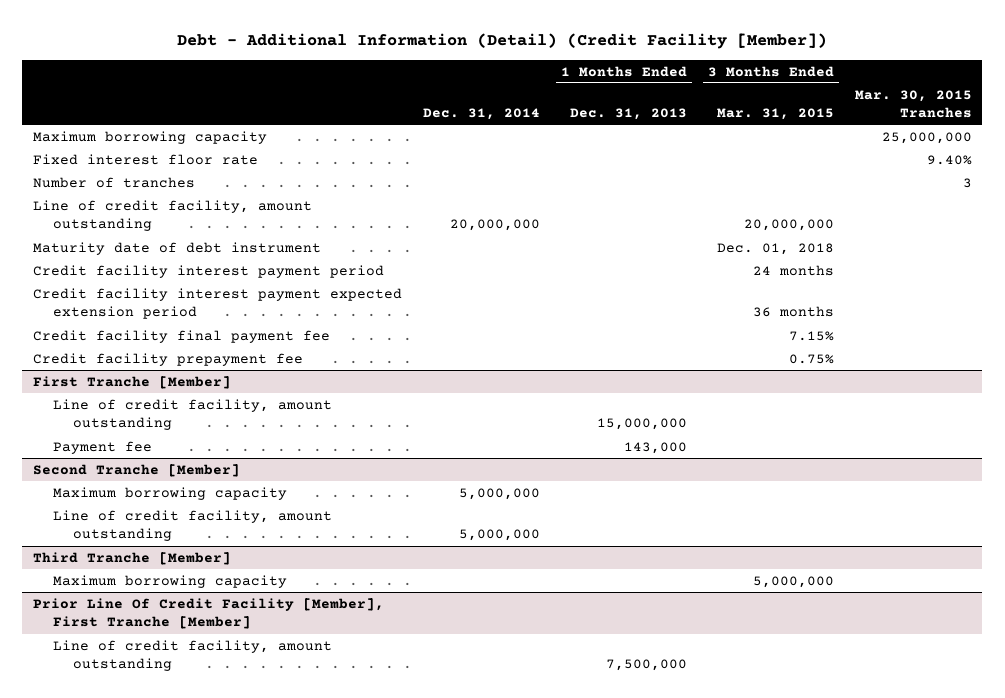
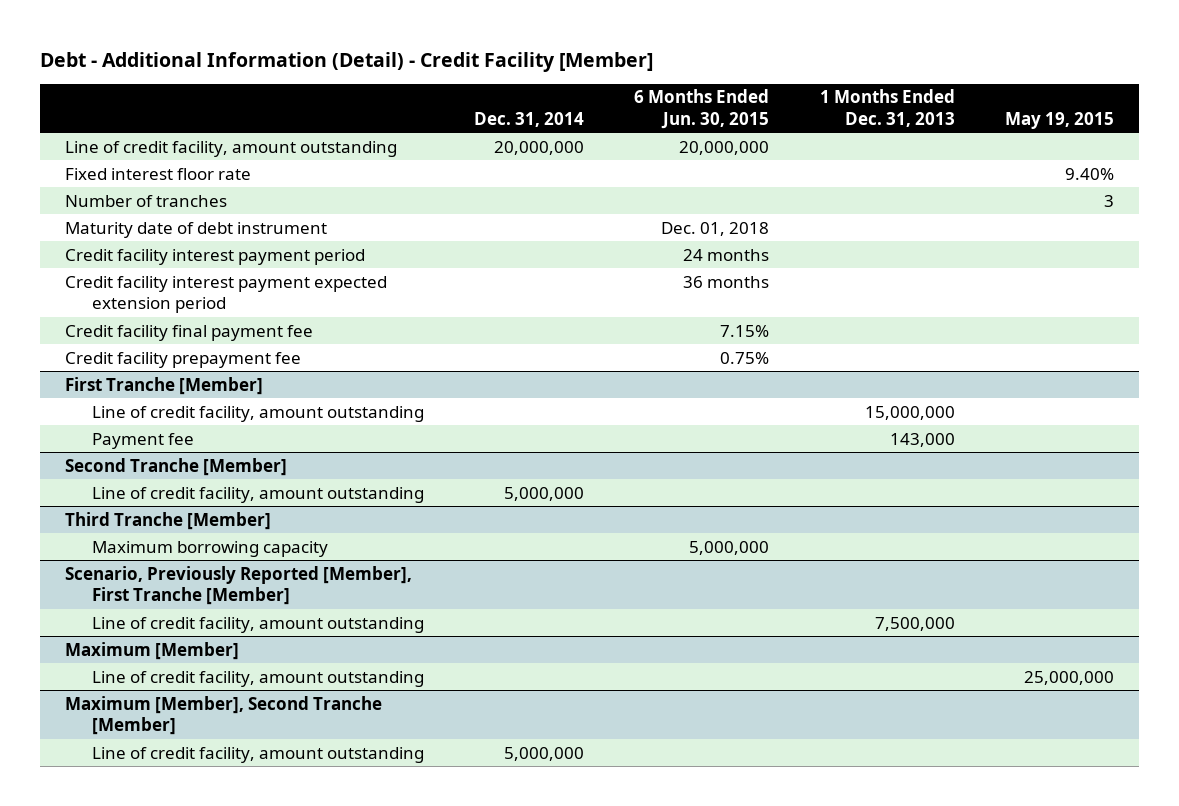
- Debt - Additional Information (Detail) (Credit Facility [Member])
+ Debt - Additional Information (Detail) - Credit Facility [Member]
- | Dec. 31, 2014 | 1 Months Ended Dec. 31, 2013 | 3 Months Ended Mar. 31, 2015 | Mar. 30, 2015 Tranches
+ | Dec. 31, 2014 | 6 Months Ended Jun. 30, 2015 | 1 Months Ended Dec. 31, 2013 | May 19, 2015
- Maximum borrowing capacity | | | | 25,000,000
moved up: Line of credit facility, amount outstanding | 20,000,000 | 20,000,000 | |
@ Second Tranche [Member]
- Maximum borrowing capacity | 5,000,000 | | |
- Prior Line Of Credit Facility [Member], First Tranche [Member]
+ Scenario, Previously Reported [Member], First Tranche [Member]
+ Maximum [Member]
+ Line of credit facility, amount outstanding | | | | 25,000,000
+ Maximum [Member], Second Tranche [Member]
+ Line of credit facility, amount outstanding | 5,000,000 | | |

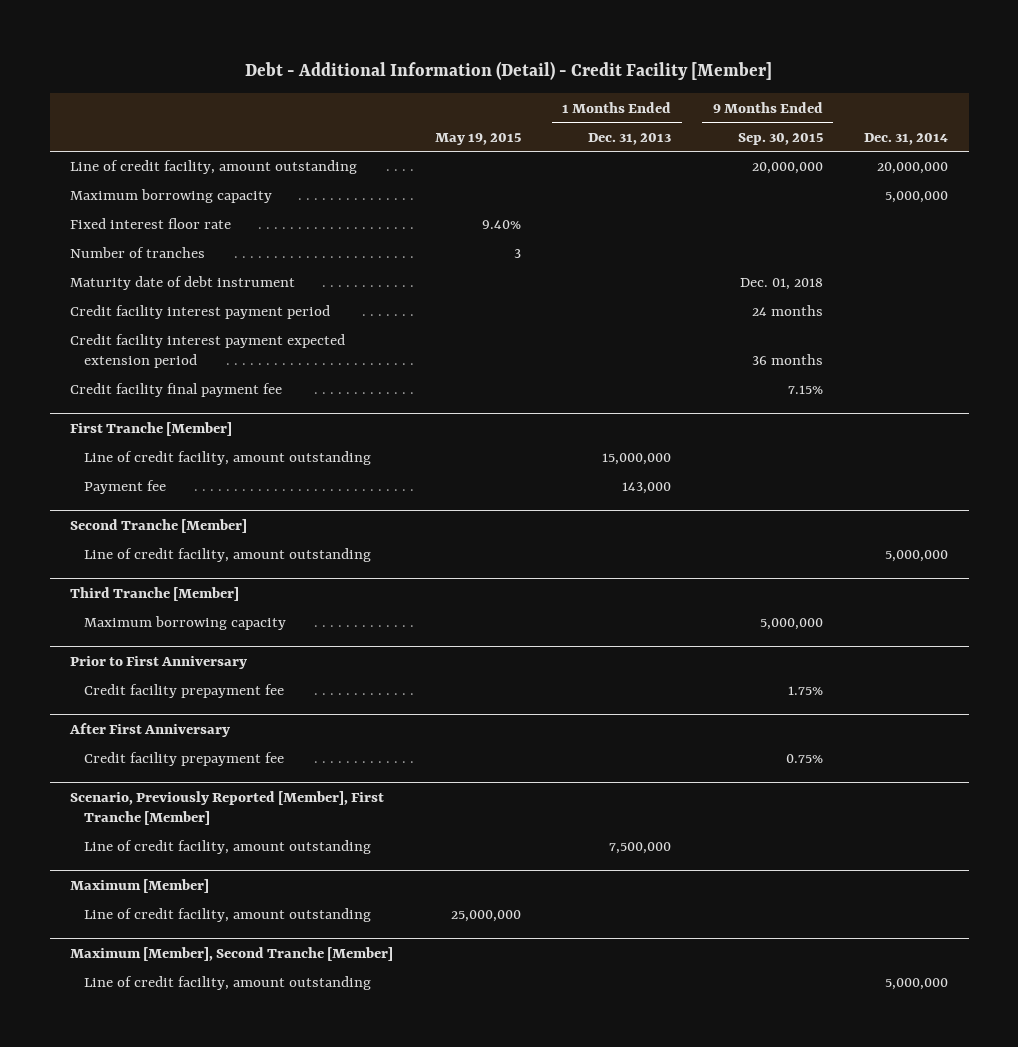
- | Dec. 31, 2014 | 6 Months Ended Jun. 30, 2015 | 1 Months Ended Dec. 31, 2013 | May 19, 2015
+ | May 19, 2015 | 1 Months Ended Dec. 31, 2013 | 9 Months Ended Sep. 30, 2015 | Dec. 31, 2014
+ Maximum borrowing capacity | | | | 5,000,000
- Credit facility prepayment fee | | 0.75% | |
+ Prior to First Anniversary
+ Credit facility prepayment fee | | | 1.75% |
+ After First Anniversary
+ Credit facility prepayment fee | | | 0.75% |

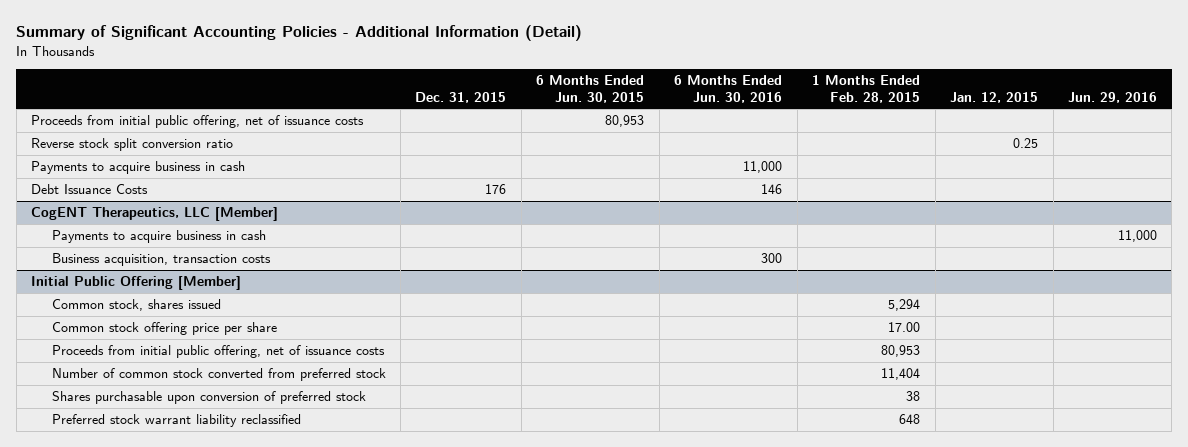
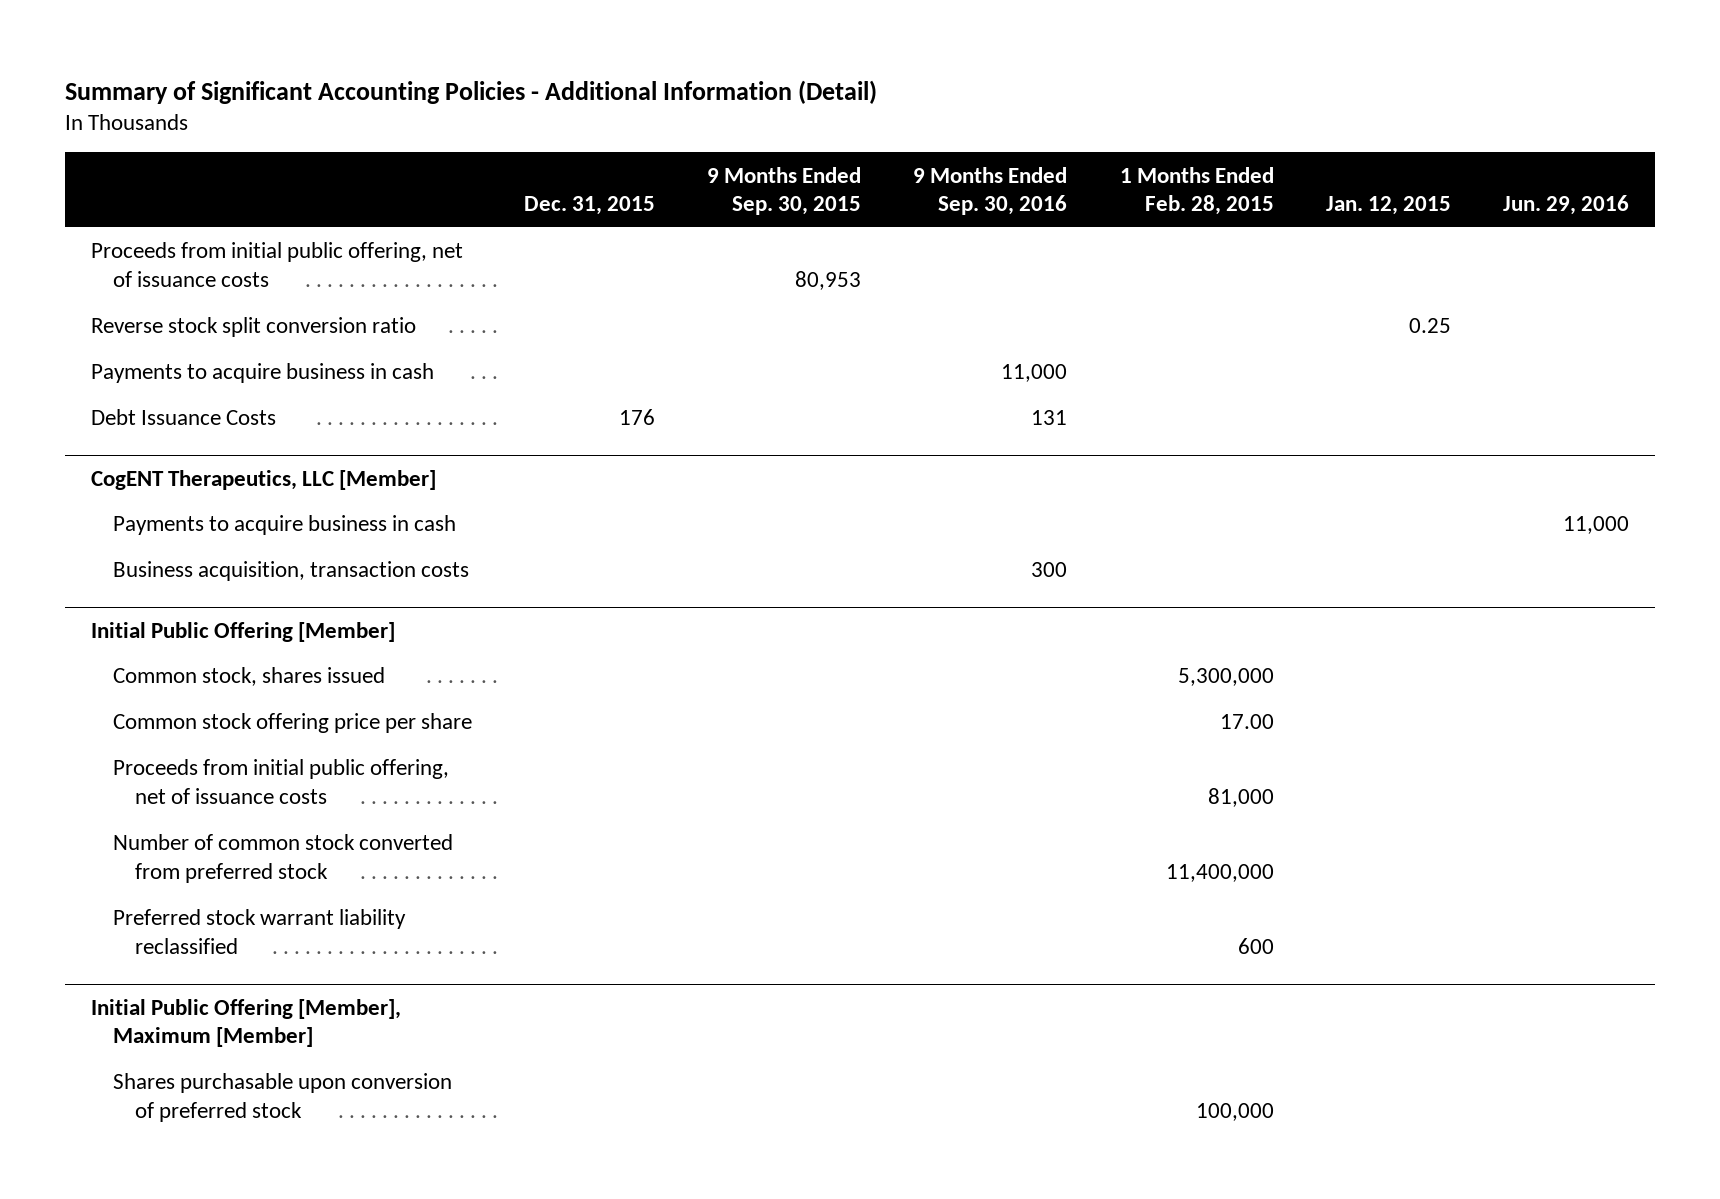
- | Dec. 31, 2015 | 6 Months Ended Jun. 30, 2015 | 6 Months Ended Jun. 30, 2016 | 1 Months Ended Feb. 28, 2015 | Jan. 12, 2015 | Jun. 29, 2016
+ | Dec. 31, 2015 | 9 Months Ended Sep. 30, 2015 | 9 Months Ended Sep. 30, 2016 | 1 Months Ended Feb. 28, 2015 | Jan. 12, 2015 | Jun. 29, 2016
@ Initial Public Offering [Member]
- Common stock, shares issued | | | | 5,294 | |
+ Common stock, shares issued | | | | 5,300,000 | |
- Proceeds from initial public offering, net of issuance costs | | | | 80,953 | |
- Number of common stock converted from preferred stock | | | | 11,404 | |
- Shares purchasable upon conversion of preferred stock | | | | 38 | |
- Preferred stock warrant liability reclassified | | | | 648 | |
+ Proceeds from initial public offering, net of issuance costs | | | | 81,000 | |
+ Number of common stock converted from preferred stock | | | | 11,400,000 | |
+ Preferred stock warrant liability reclassified | | | | 600 | |
+ Initial Public Offering [Member], Maximum [Member]
+ Shares purchasable upon conversion of preferred stock | | | | 100,000 | |

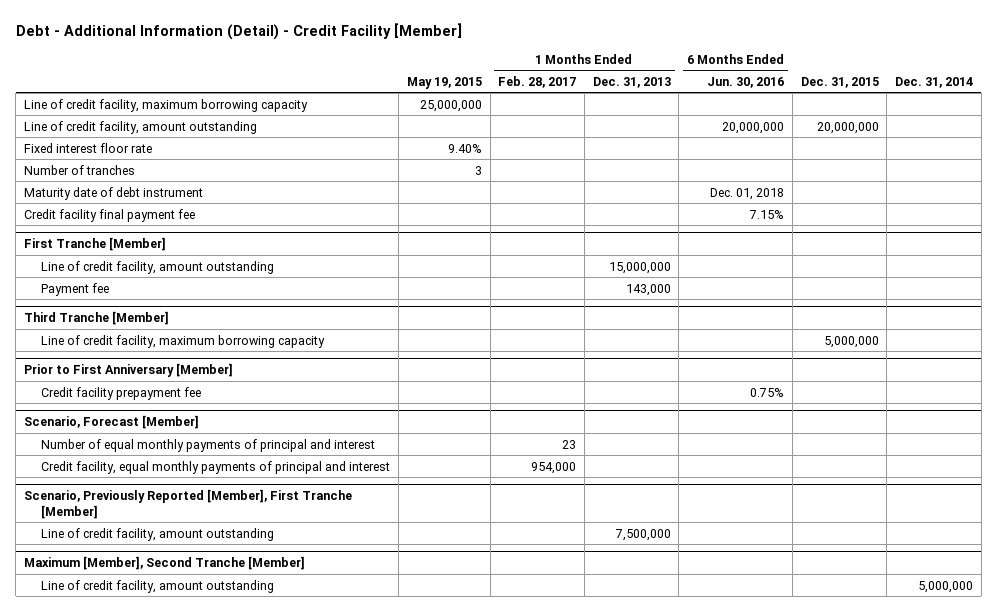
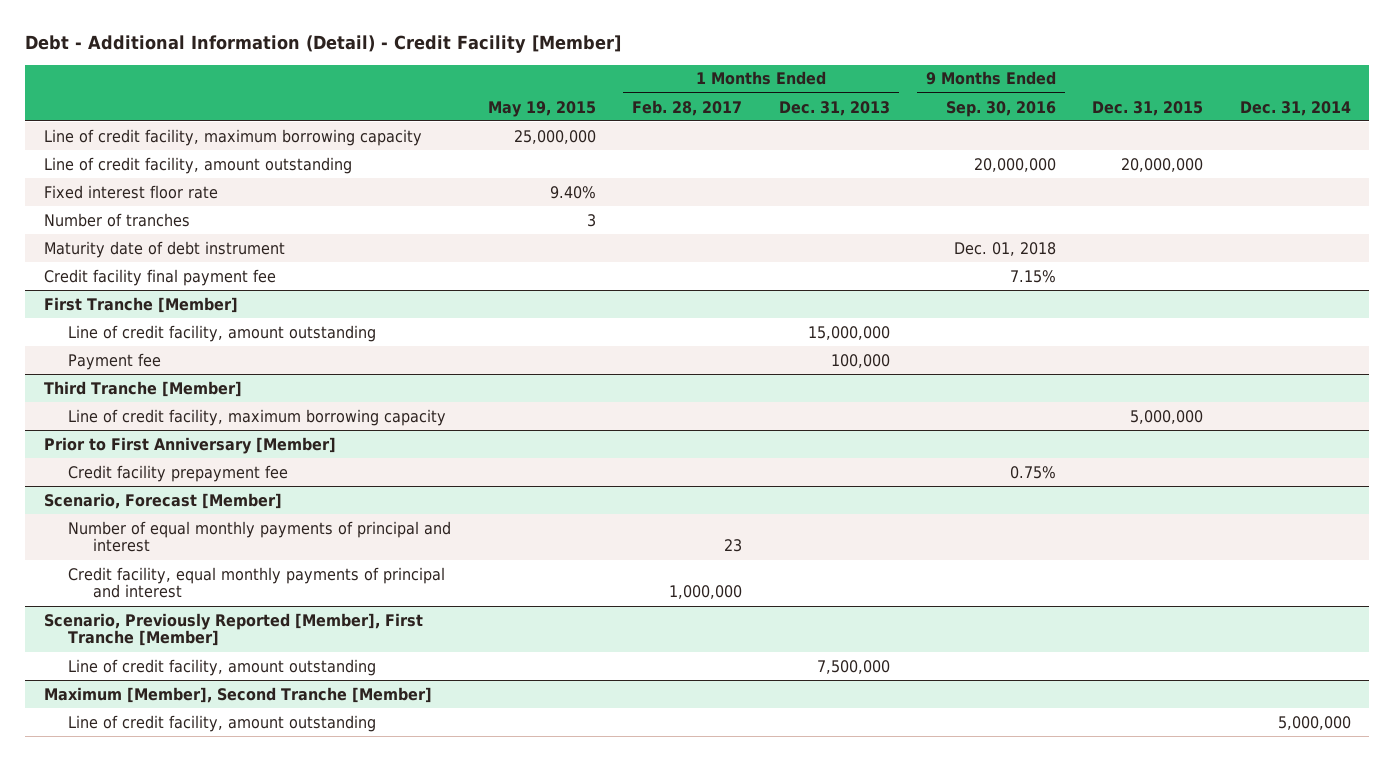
- | May 19, 2015 | 1 Months Ended Feb. 28, 2017 | 1 Months Ended Dec. 31, 2013 | 6 Months Ended Jun. 30, 2016 | Dec. 31, 2015 | Dec. 31, 2014
+ | May 19, 2015 | 1 Months Ended Feb. 28, 2017 | 1 Months Ended Dec. 31, 2013 | 9 Months Ended Sep. 30, 2016 | Dec. 31, 2015 | Dec. 31, 2014
@ First Tranche [Member]
- Payment fee | | | 143,000 | | |
+ Payment fee | | | 100,000 | | |
@ Scenario, Forecast [Member]
- Credit facility, equal monthly payments of principal and interest | | 954,000 | | | |
+ Credit facility, equal monthly payments of principal and interest | | 1,000,000 | | | |

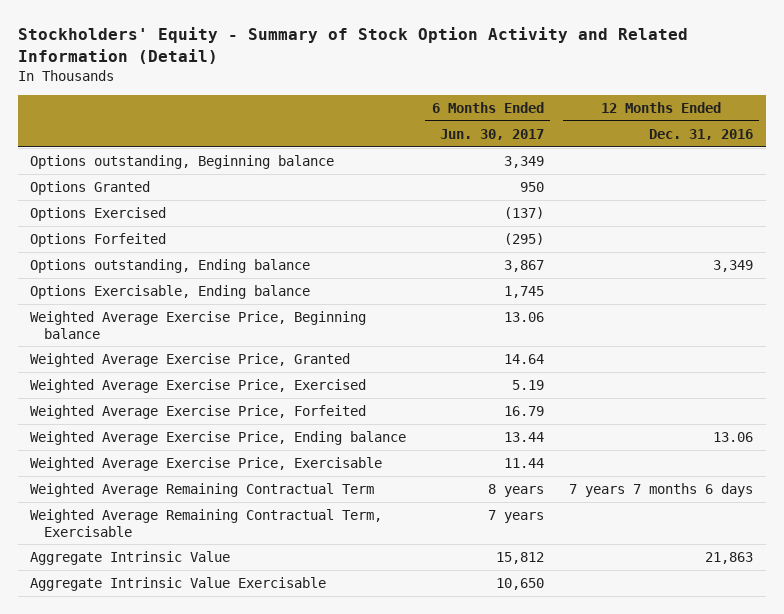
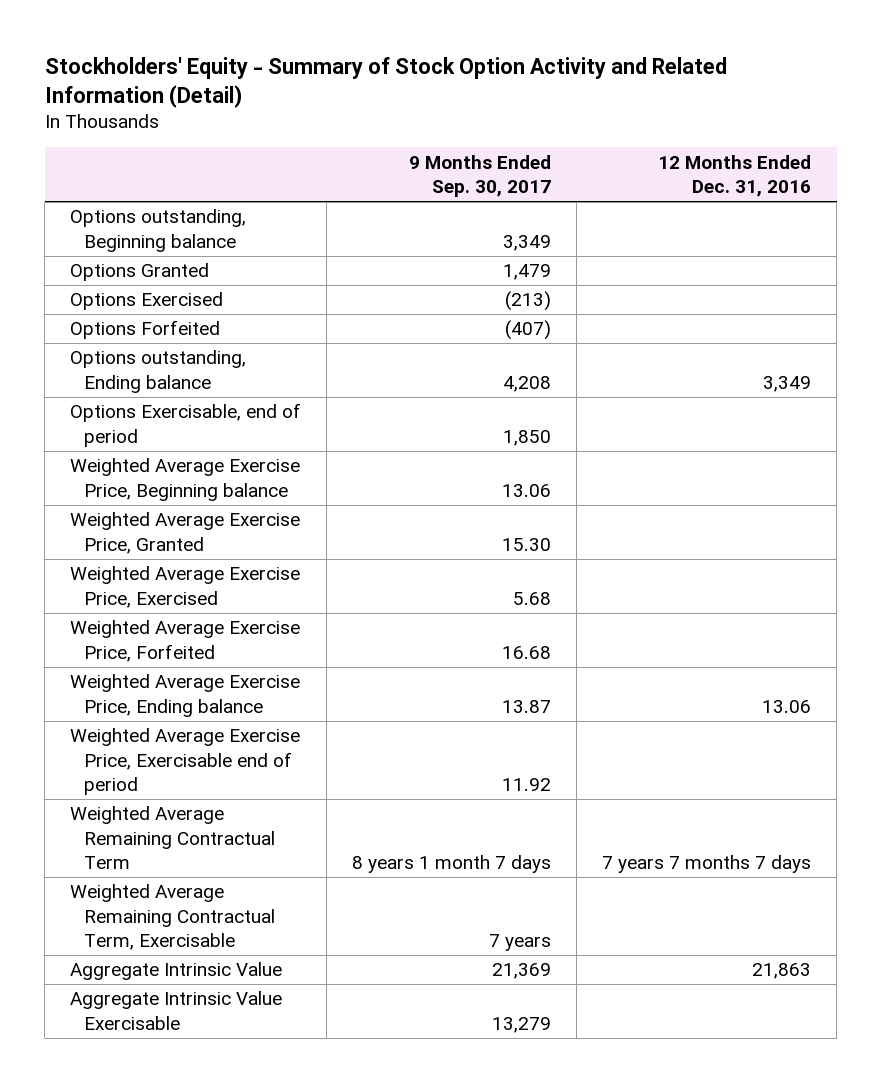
- | 6 Months Ended Jun. 30, 2017 | 12 Months Ended Dec. 31, 2016
+ | 9 Months Ended Sep. 30, 2017 | 12 Months Ended Dec. 31, 2016
- Options Exercisable, Ending balance | 1,745 |
+ Options Exercisable, end of period | 1,850 |
- Weighted Average Exercise Price, Exercisable | 11.44 |
- Weighted Average Remaining Contractual Term | 8 years | 7 years 7 months 6 days
+ Weighted Average Exercise Price, Exercisable end of period | 11.92 |
+ Weighted Average Remaining Contractual Term | 8 years 1 month 7 days | 7 years 7 months 7 days

